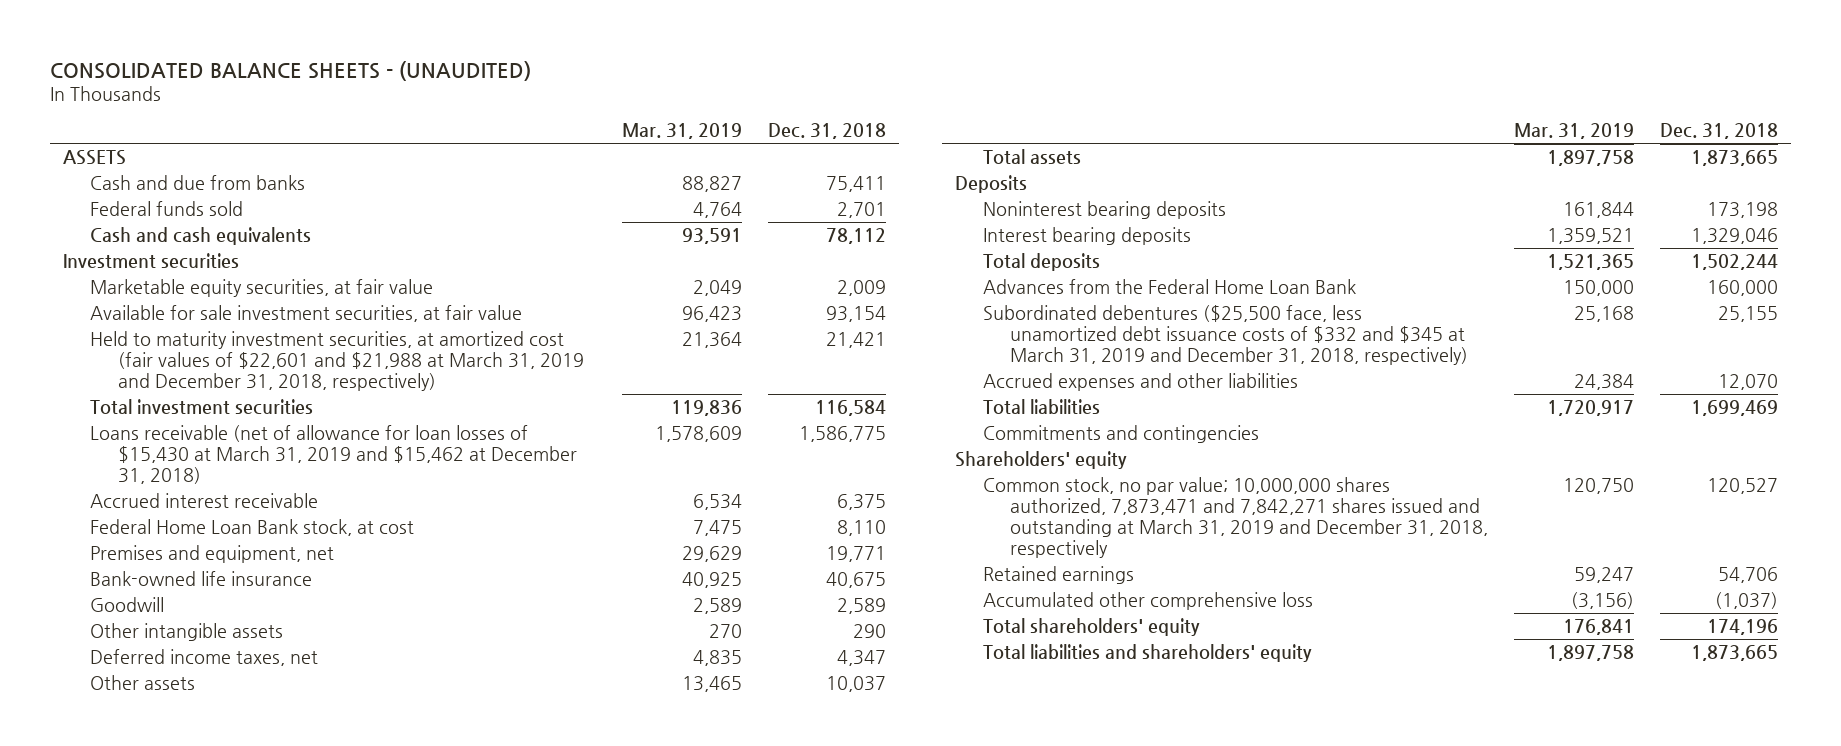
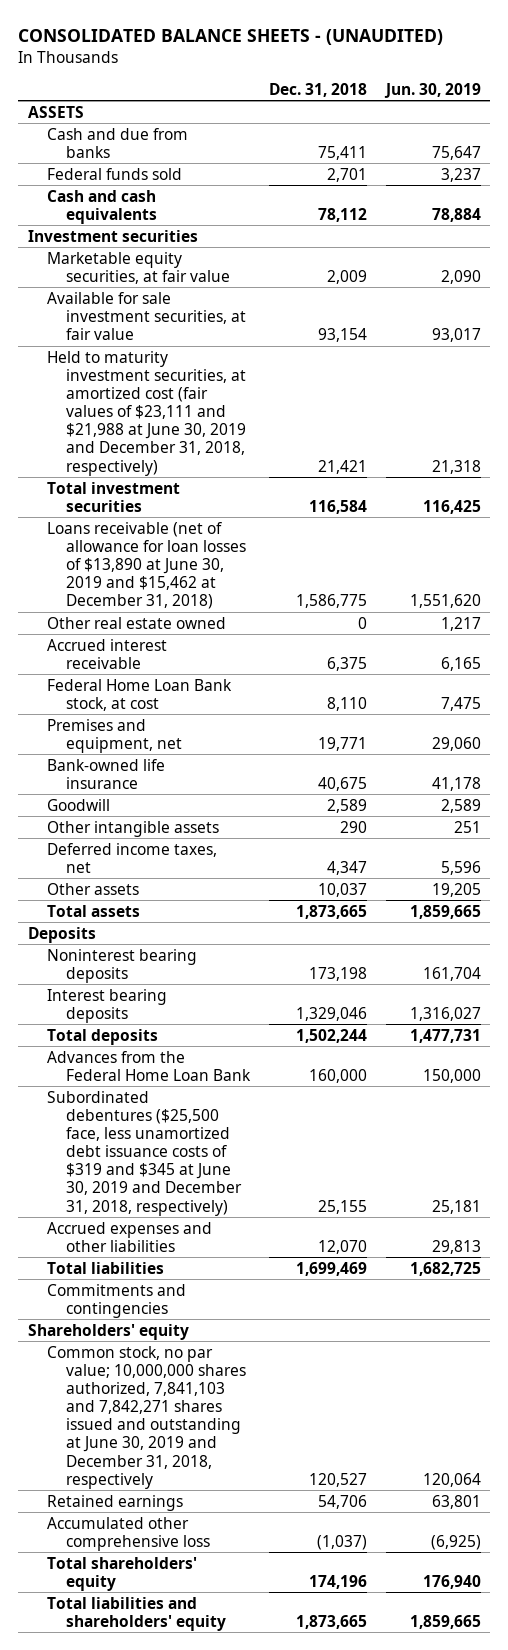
- | Mar. 31, 2019 | Dec. 31, 2018
+ | Dec. 31, 2018 | Jun. 30, 2019
- Held to maturity investment securities, at amortized cost (fair values of $22,601 and $21,988 at March 31, 2019 and December 31, 2018, respectively) | 21,364 | 21,421
+ Held to maturity investment securities, at amortized cost (fair values of $23,111 and $21,988 at June 30, 2019 and December 31, 2018, respectively) | 21,421 | 21,318
- Loans receivable (net of allowance for loan losses of $15,430 at March 31, 2019 and $15,462 at December 31, 2018) | 1,578,609 | 1,586,775
+ Loans receivable (net of allowance for loan losses of $13,890 at June 30, 2019 and $15,462 at December 31, 2018) | 1,586,775 | 1,551,620
+ Other real estate owned | 0 | 1,217
- Subordinated debentures ($25,500 face, less unamortized debt issuance costs of $332 and $345 at March 31, 2019 and December 31, 2018, respectively) | 25,168 | 25,155
+ Subordinated debentures ($25,500 face, less unamortized debt issuance costs of $319 and $345 at June 30, 2019 and December 31, 2018, respectively) | 25,155 | 25,181
- Common stock, no par value; 10,000,000 shares authorized, 7,873,471 and 7,842,271 shares issued and outstanding at March 31, 2019 and December 31, 2018, respectively | 120,750 | 120,527
+ Common stock, no par value; 10,000,000 shares authorized, 7,841,103 and 7,842,271 shares issued and outstanding at June 30, 2019 and December 31, 2018, respectively | 120,527 | 120,064

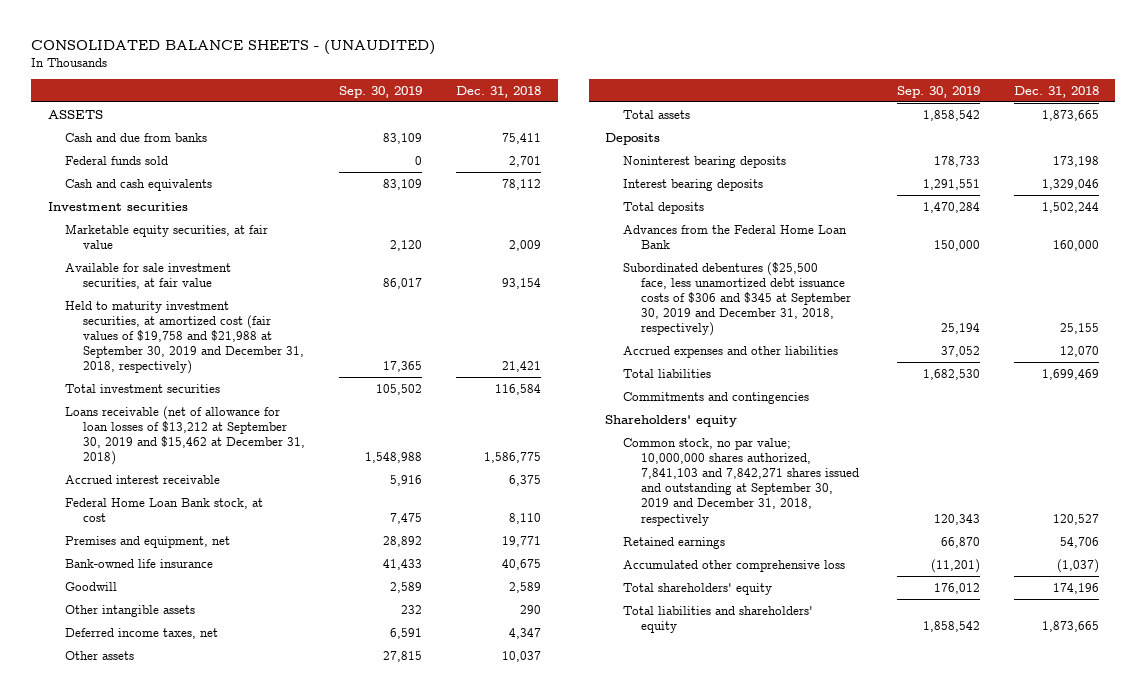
- | Dec. 31, 2018 | Jun. 30, 2019
+ | Sep. 30, 2019 | Dec. 31, 2018
- Held to maturity investment securities, at amortized cost (fair values of $23,111 and $21,988 at June 30, 2019 and December 31, 2018, respectively) | 21,421 | 21,318
+ Held to maturity investment securities, at amortized cost (fair values of $19,758 and $21,988 at September 30, 2019 and December 31, 2018, respectively) | 17,365 | 21,421
- Loans receivable (net of allowance for loan losses of $13,890 at June 30, 2019 and $15,462 at December 31, 2018) | 1,586,775 | 1,551,620
- Other real estate owned | 0 | 1,217
+ Loans receivable (net of allowance for loan losses of $13,212 at September 30, 2019 and $15,462 at December 31, 2018) | 1,548,988 | 1,586,775
- Subordinated debentures ($25,500 face, less unamortized debt issuance costs of $319 and $345 at June 30, 2019 and December 31, 2018, respectively) | 25,155 | 25,181
+ Subordinated debentures ($25,500 face, less unamortized debt issuance costs of $306 and $345 at September 30, 2019 and December 31, 2018, respectively) | 25,194 | 25,155
- Common stock, no par value; 10,000,000 shares authorized, 7,841,103 and 7,842,271 shares issued and outstanding at June 30, 2019 and December 31, 2018, respectively | 120,527 | 120,064
+ Common stock, no par value; 10,000,000 shares authorized, 7,841,103 and 7,842,271 shares issued and outstanding at September 30, 2019 and December 31, 2018, respectively | 120,343 | 120,527

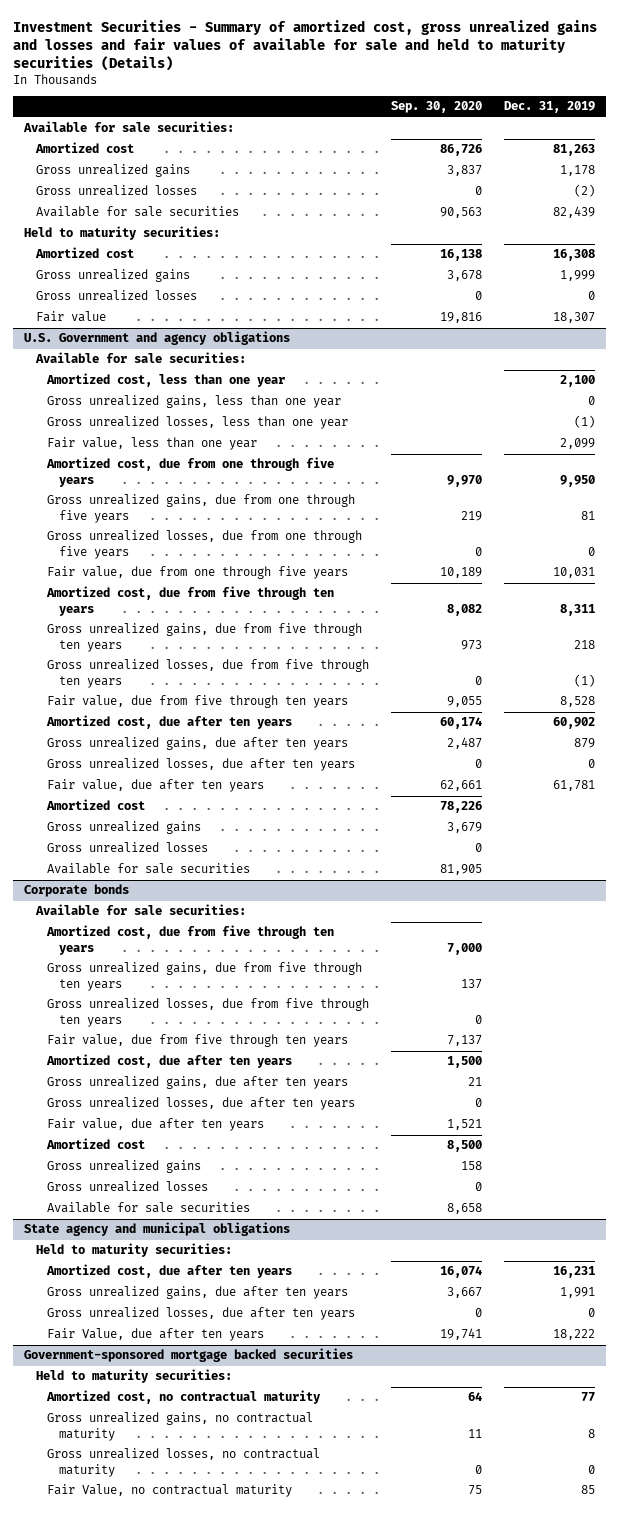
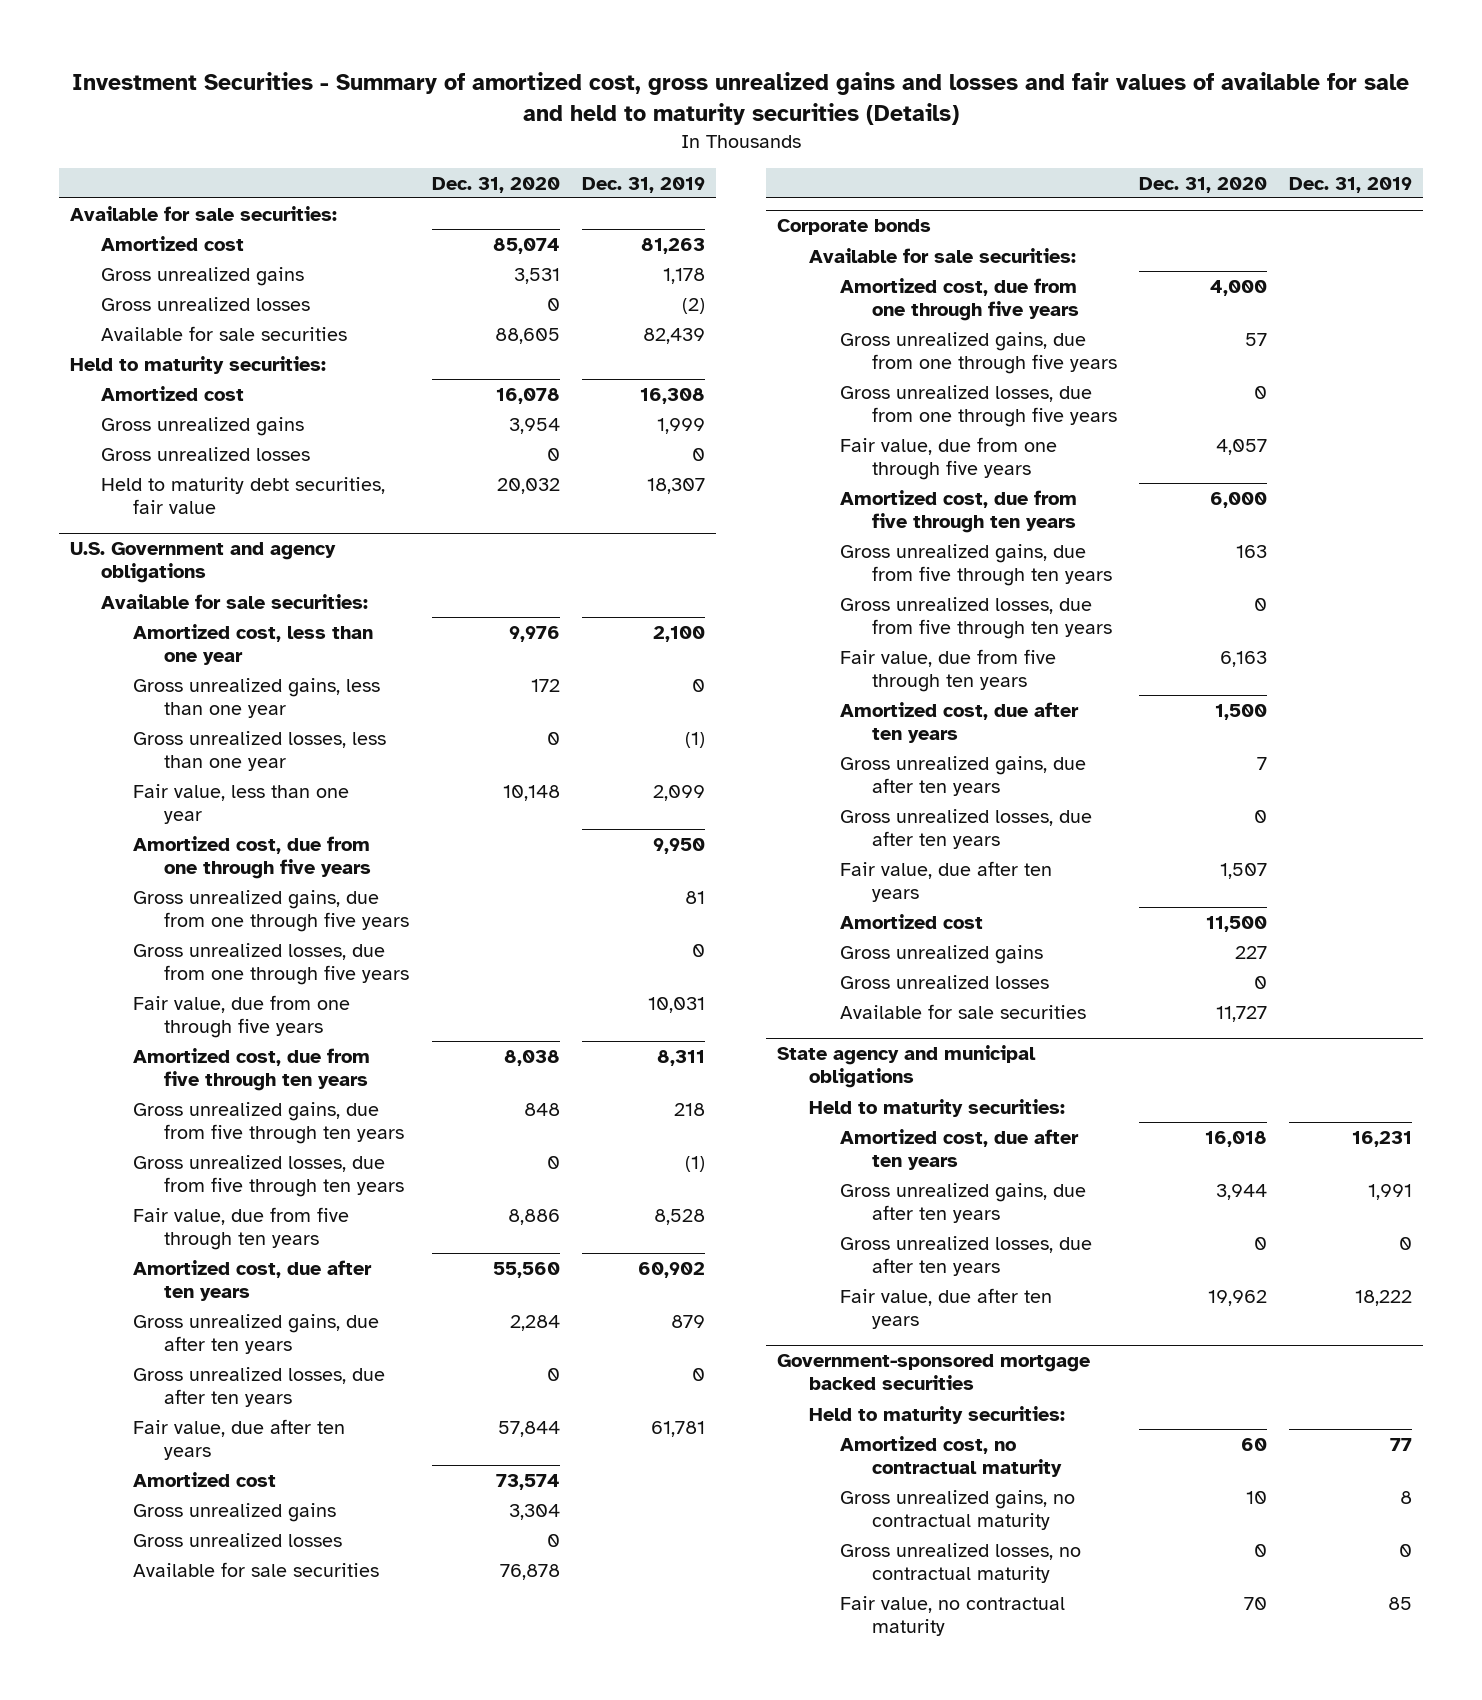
- | Sep. 30, 2020 | Dec. 31, 2019
+ | Dec. 31, 2020 | Dec. 31, 2019
- Fair value | 19,816 | 18,307
+ Held to maturity debt securities, fair value | 20,032 | 18,307
@ Corporate bonds
+ Amortized cost, due from one through five years | 4,000 |
+ Gross unrealized gains, due from one through five years | 57 |
+ Gross unrealized losses, due from one through five years | 0 |
+ Fair value, due from one through five years | 4,057 |
@ State agency and municipal obligations
- Fair Value, due after ten years | 19,741 | 18,222
+ Fair value, due after ten years | 19,962 | 18,222
@ Government-sponsored mortgage backed securities
- Fair Value, no contractual maturity | 75 | 85
+ Fair value, no contractual maturity | 70 | 85

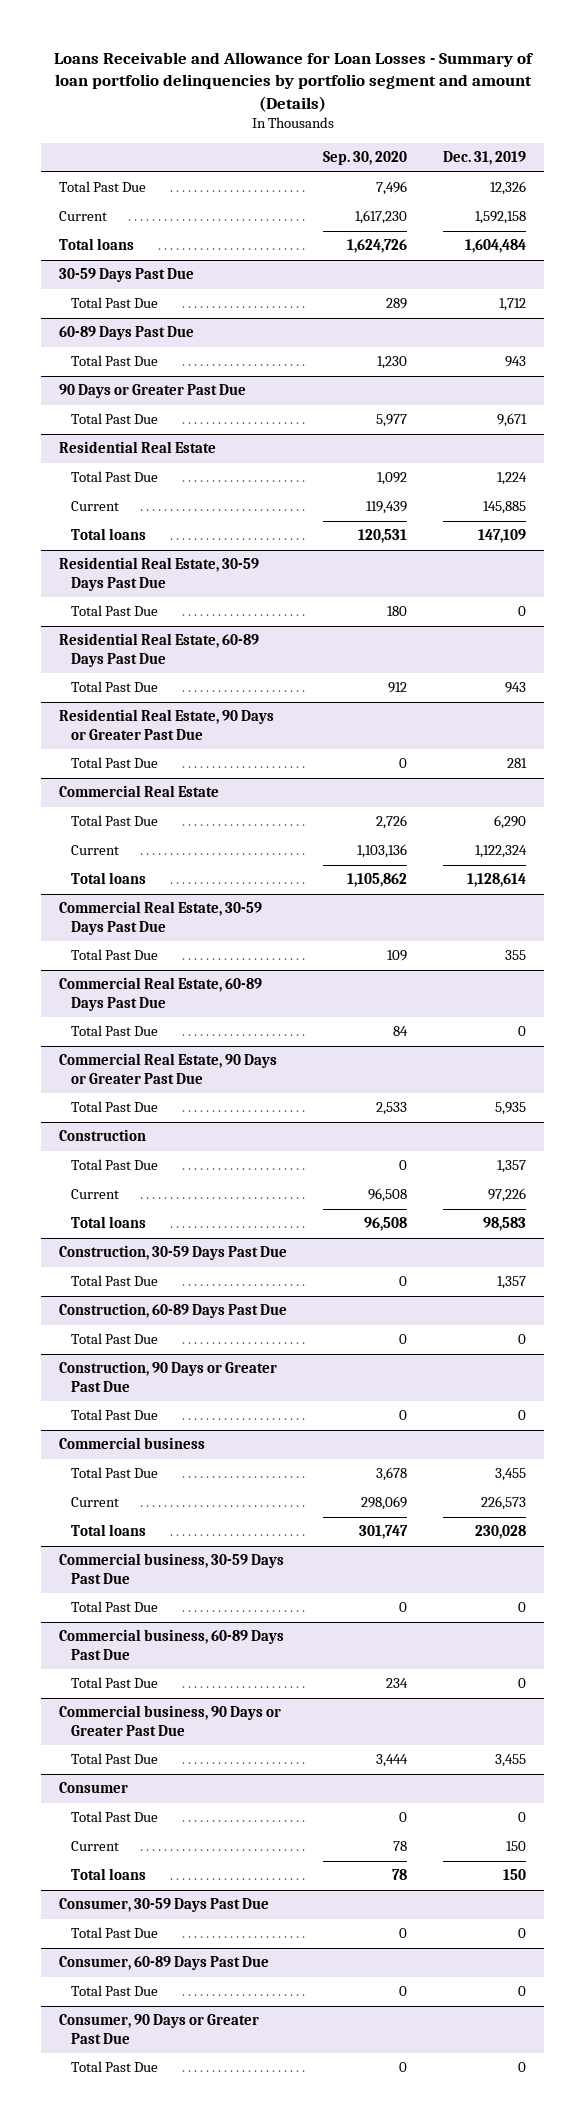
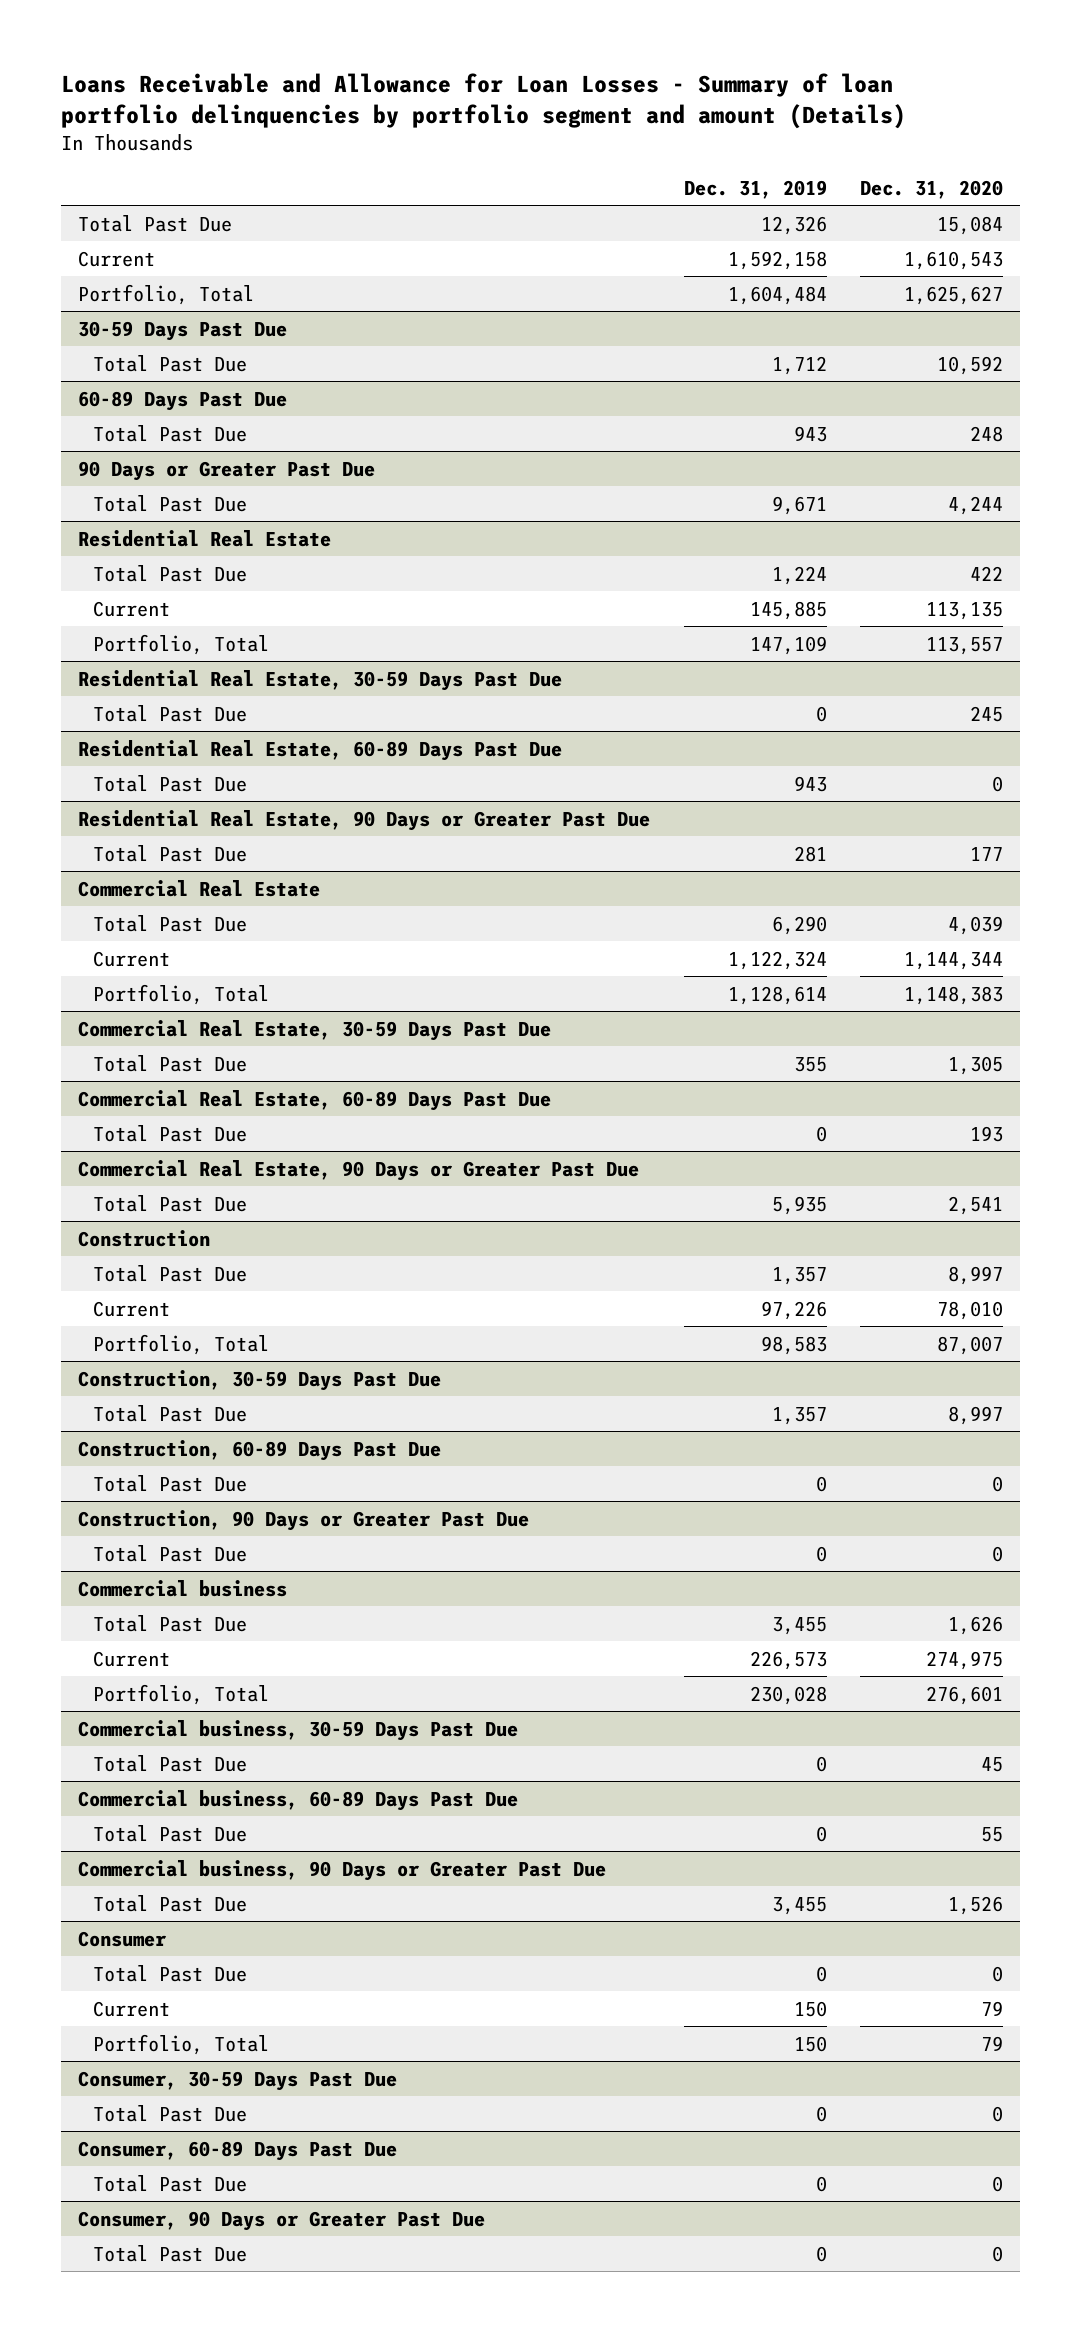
- | Sep. 30, 2020 | Dec. 31, 2019
+ | Dec. 31, 2019 | Dec. 31, 2020
- Total loans | 1,624,726 | 1,604,484
+ Portfolio, Total | 1,604,484 | 1,625,627
@ Residential Real Estate
- Total loans | 120,531 | 147,109
+ Portfolio, Total | 147,109 | 113,557
@ Commercial Real Estate
- Total loans | 1,105,862 | 1,128,614
+ Portfolio, Total | 1,128,614 | 1,148,383
@ Construction
- Total loans | 96,508 | 98,583
+ Portfolio, Total | 98,583 | 87,007
@ Commercial business
- Total loans | 301,747 | 230,028
+ Portfolio, Total | 230,028 | 276,601
@ Consumer
- Total loans | 78 | 150
+ Portfolio, Total | 150 | 79

